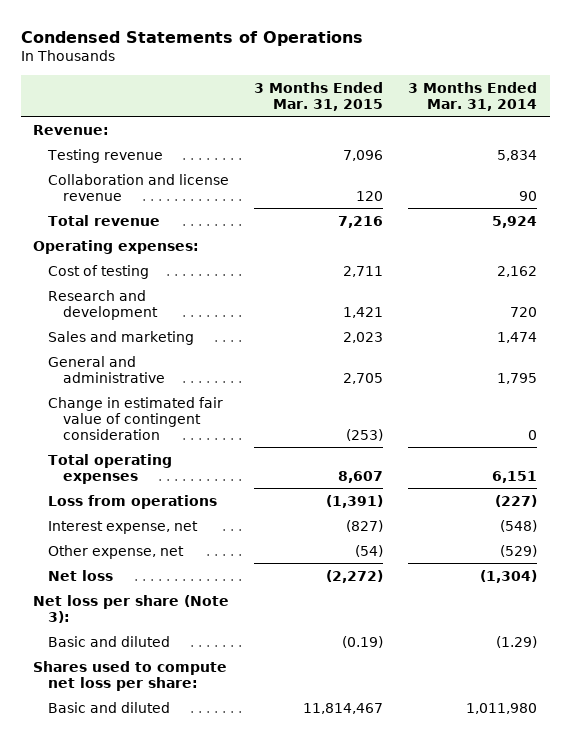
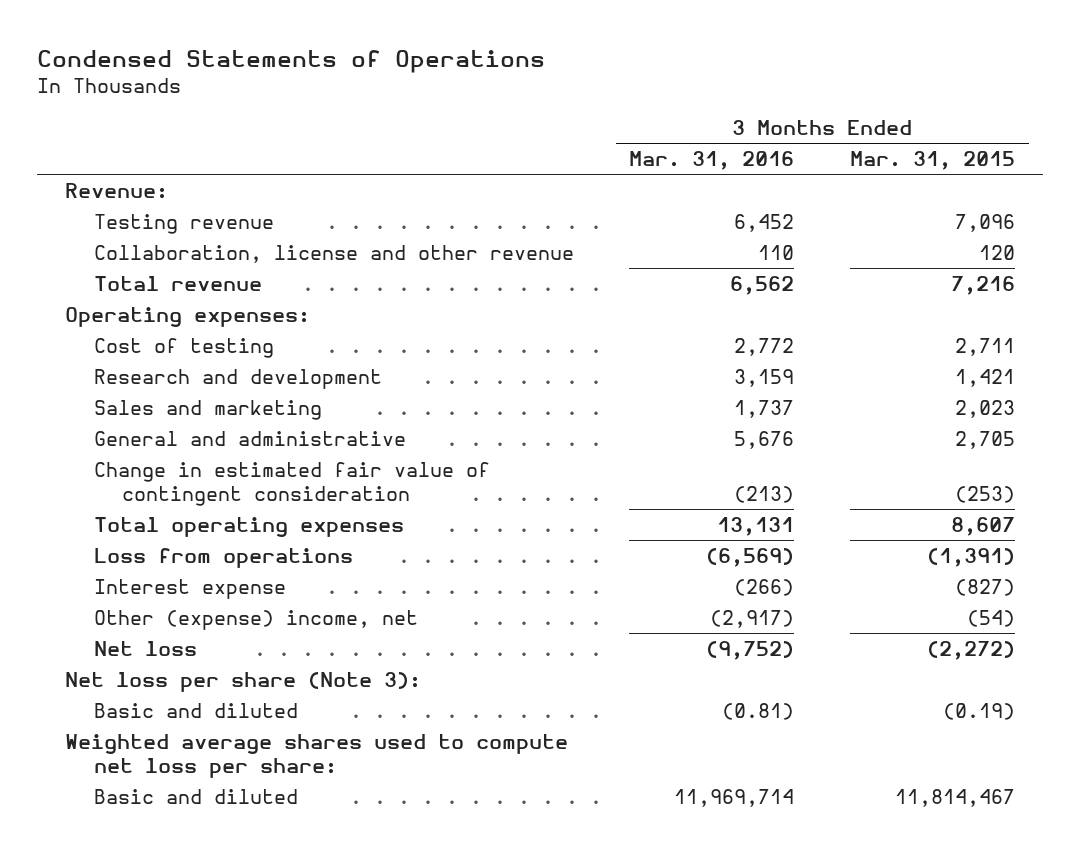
- | 3 Months Ended Mar. 31, 2015 | 3 Months Ended Mar. 31, 2014
+ | 3 Months Ended Mar. 31, 2016 | 3 Months Ended Mar. 31, 2015
- Collaboration and license revenue | 120 | 90
+ Collaboration, license and other revenue | 110 | 120
- Interest expense, net | (827) | (548)
- Other expense, net | (54) | (529)
+ Interest expense | (266) | (827)
+ Other (expense) income, net | (2,917) | (54)
- Shares used to compute net loss per share:
+ Weighted average shares used to compute net loss per share:

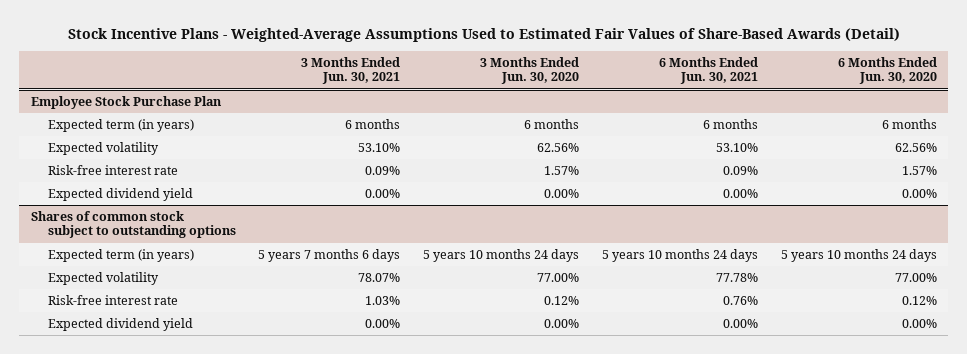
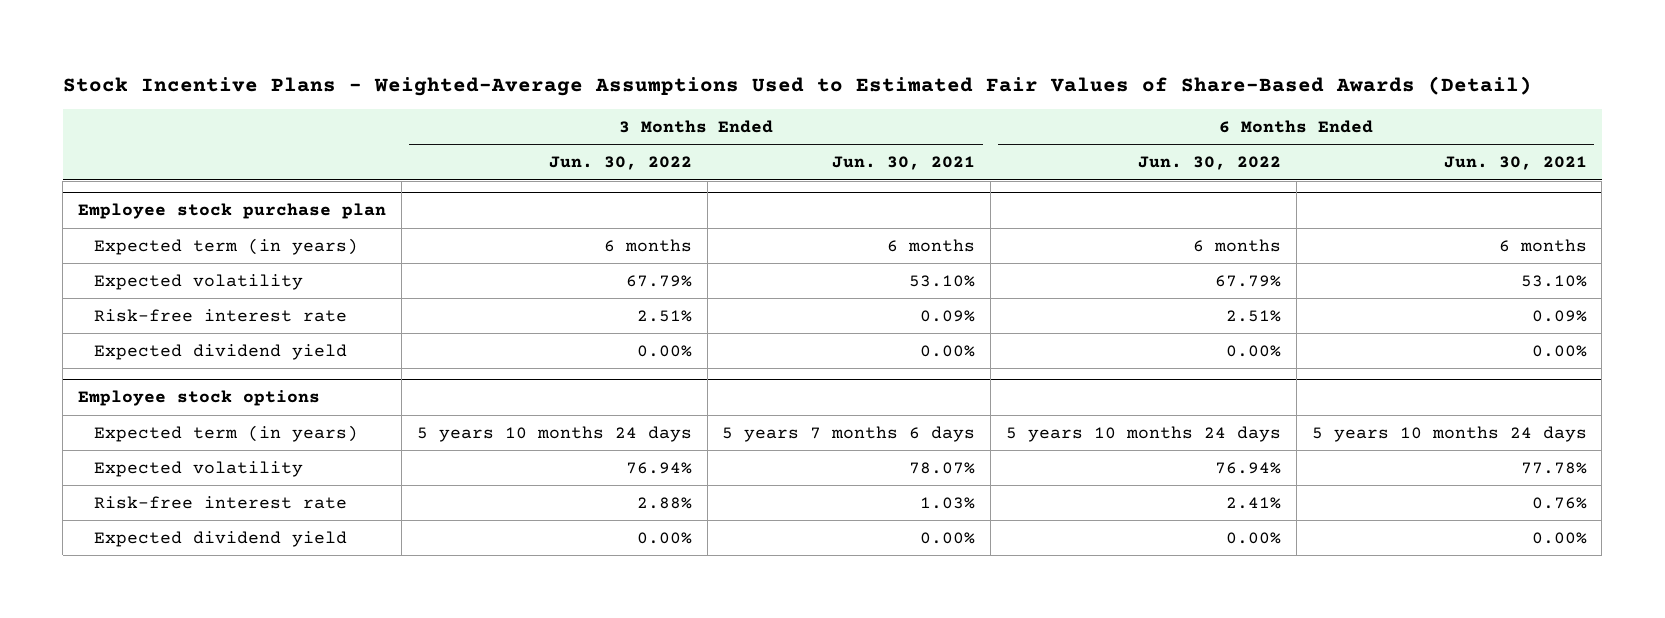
- | 3 Months Ended Jun. 30, 2021 | 3 Months Ended Jun. 30, 2020 | 6 Months Ended Jun. 30, 2021 | 6 Months Ended Jun. 30, 2020
+ | 3 Months Ended Jun. 30, 2022 | 3 Months Ended Jun. 30, 2021 | 6 Months Ended Jun. 30, 2022 | 6 Months Ended Jun. 30, 2021
- Employee Stock Purchase Plan
+ Employee stock purchase plan
- Shares of common stock subject to outstanding options
+ Employee stock options

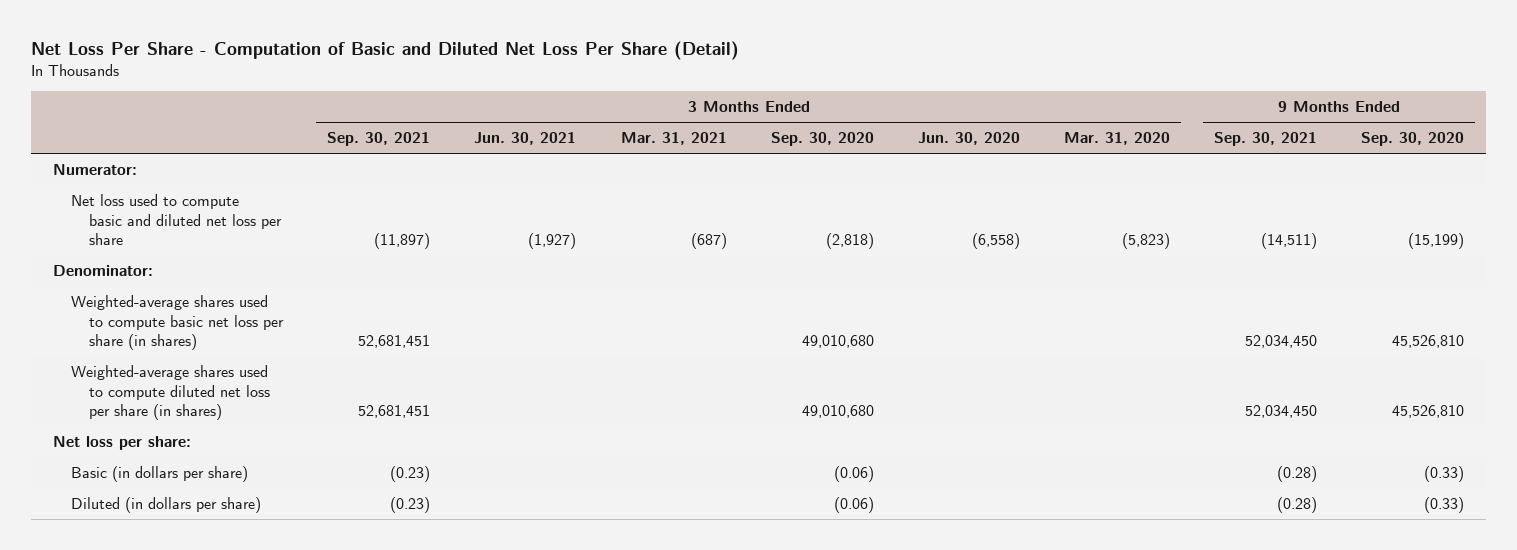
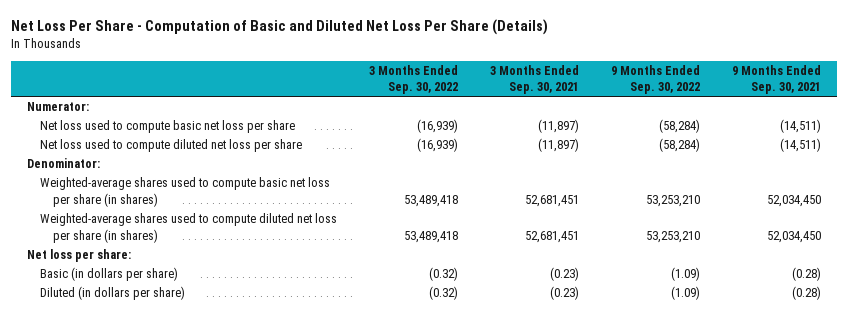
- Net Loss Per Share - Computation of Basic and Diluted Net Loss Per Share (Detail)
+ Net Loss Per Share - Computation of Basic and Diluted Net Loss Per Share (Details)
- | 3 Months Ended Sep. 30, 2021 | 3 Months Ended Jun. 30, 2021 | 3 Months Ended Mar. 31, 2021 | 3 Months Ended Sep. 30, 2020 | 3 Months Ended Jun. 30, 2020 | 3 Months Ended Mar. 31, 2020 | 9 Months Ended Sep. 30, 2021 | 9 Months Ended Sep. 30, 2020
+ | 3 Months Ended Sep. 30, 2022 | 3 Months Ended Sep. 30, 2021 | 9 Months Ended Sep. 30, 2022 | 9 Months Ended Sep. 30, 2021
- Net loss used to compute basic and diluted net loss per share | (11,897) | (1,927) | (687) | (2,818) | (6,558) | (5,823) | (14,511) | (15,199)
+ Net loss used to compute basic net loss per share | (16,939) | (11,897) | (58,284) | (14,511)
+ Net loss used to compute diluted net loss per share | (16,939) | (11,897) | (58,284) | (14,511)

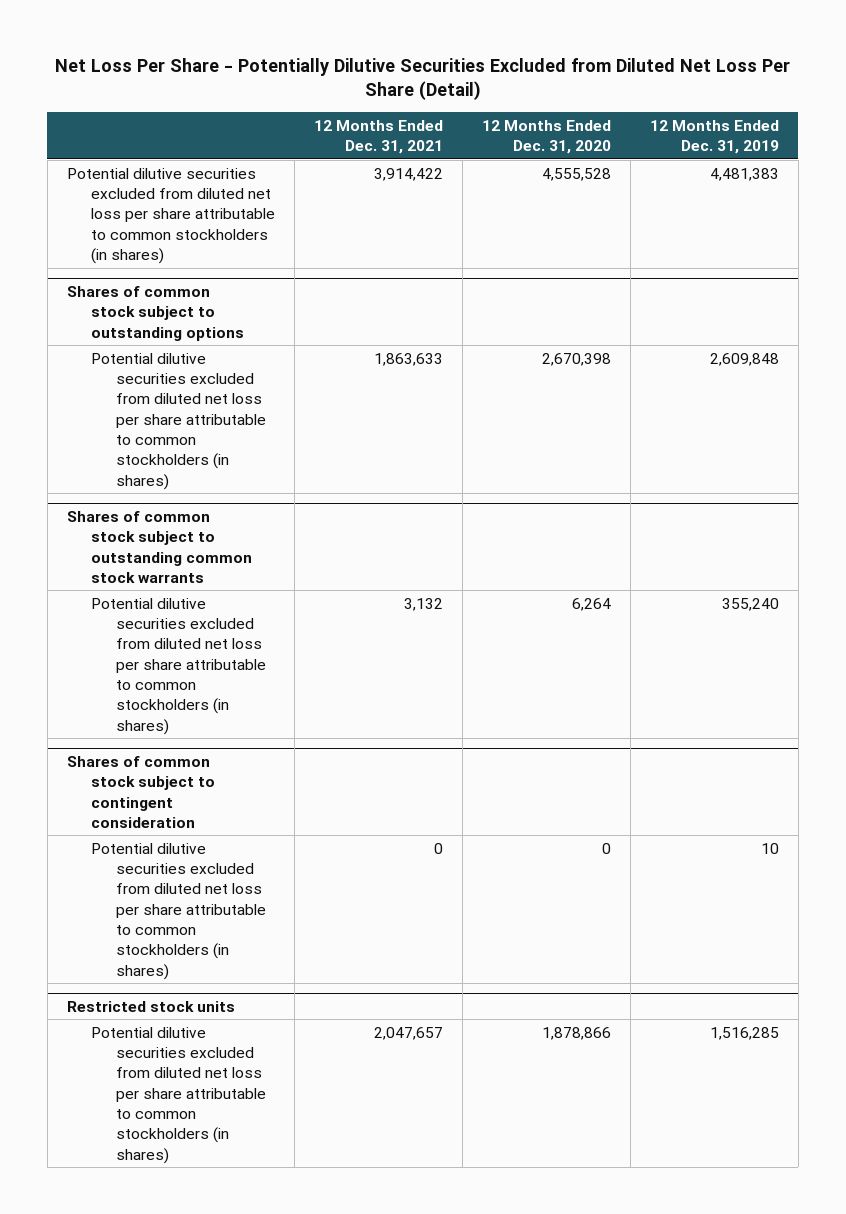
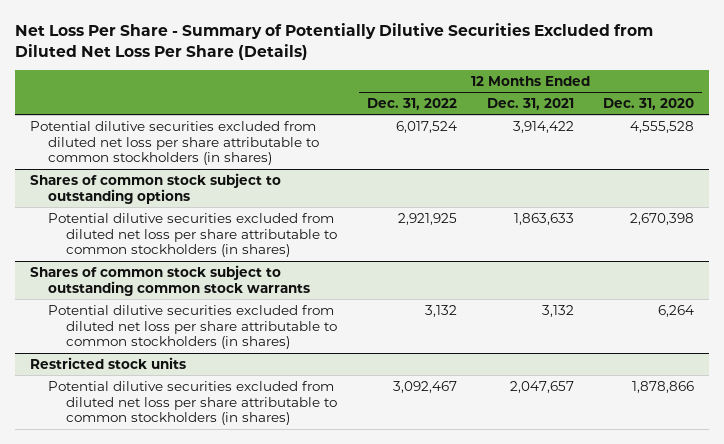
- Net Loss Per Share - Potentially Dilutive Securities Excluded from Diluted Net Loss Per Share (Detail)
+ Net Loss Per Share - Summary of Potentially Dilutive Securities Excluded from Diluted Net Loss Per Share (Details)
- | 12 Months Ended Dec. 31, 2021 | 12 Months Ended Dec. 31, 2020 | 12 Months Ended Dec. 31, 2019
+ | 12 Months Ended Dec. 31, 2022 | 12 Months Ended Dec. 31, 2021 | 12 Months Ended Dec. 31, 2020
- Shares of common stock subject to contingent consideration
- Potential dilutive securities excluded from diluted net loss per share attributable to common stockholders (in shares) | 0 | 0 | 10

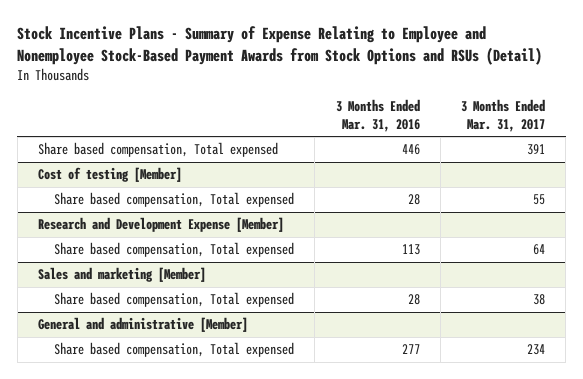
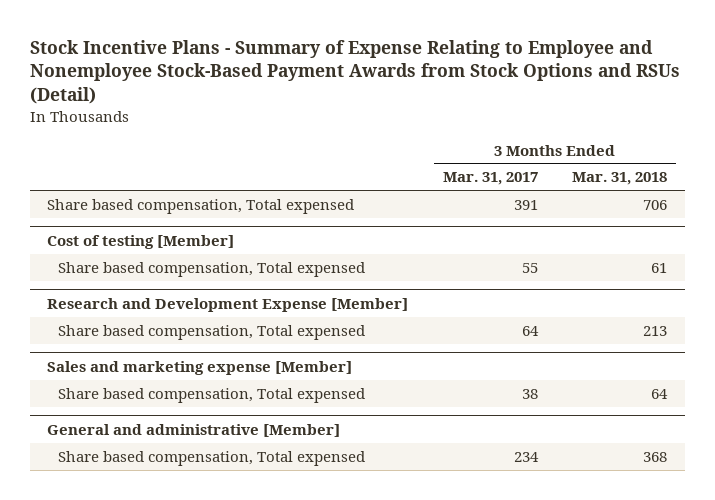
- | 3 Months Ended Mar. 31, 2016 | 3 Months Ended Mar. 31, 2017
+ | 3 Months Ended Mar. 31, 2017 | 3 Months Ended Mar. 31, 2018
- Sales and marketing [Member]
+ Sales and marketing expense [Member]

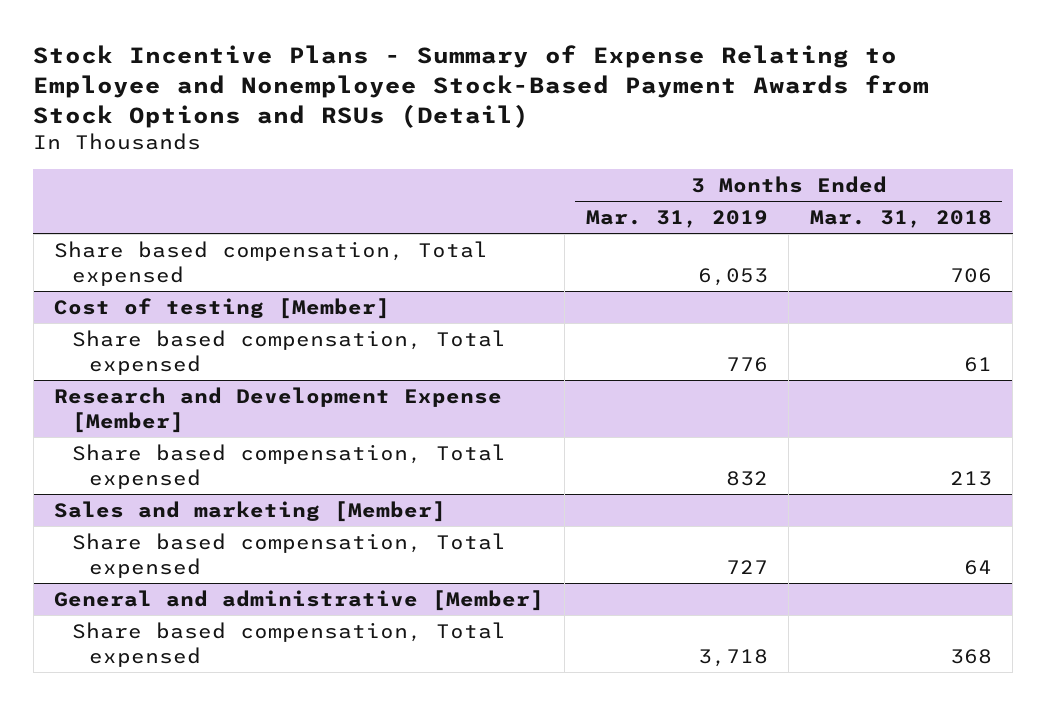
- | 3 Months Ended Mar. 31, 2017 | 3 Months Ended Mar. 31, 2018
+ | 3 Months Ended Mar. 31, 2019 | 3 Months Ended Mar. 31, 2018
- Sales and marketing expense [Member]
+ Sales and marketing [Member]

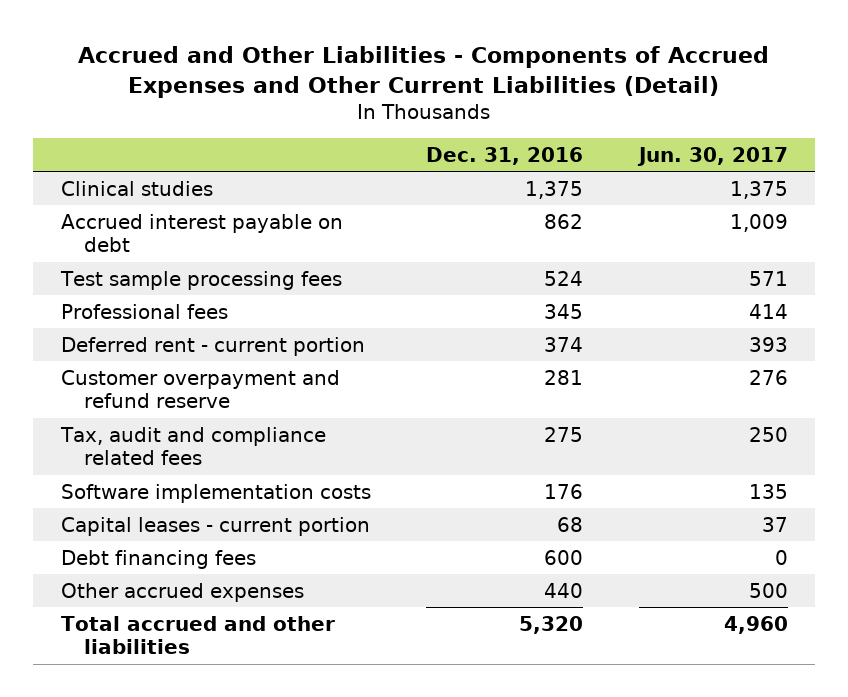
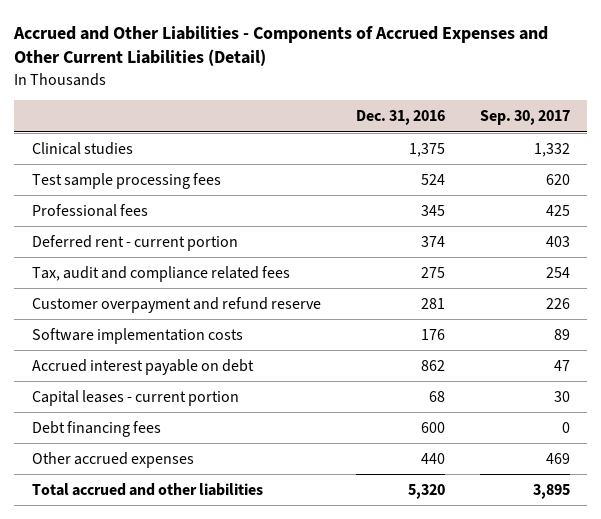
- | Dec. 31, 2016 | Jun. 30, 2017
+ | Dec. 31, 2016 | Sep. 30, 2017
moved down: Customer overpayment and refund reserve | 281 | 226
moved down: Accrued interest payable on debt | 862 | 47

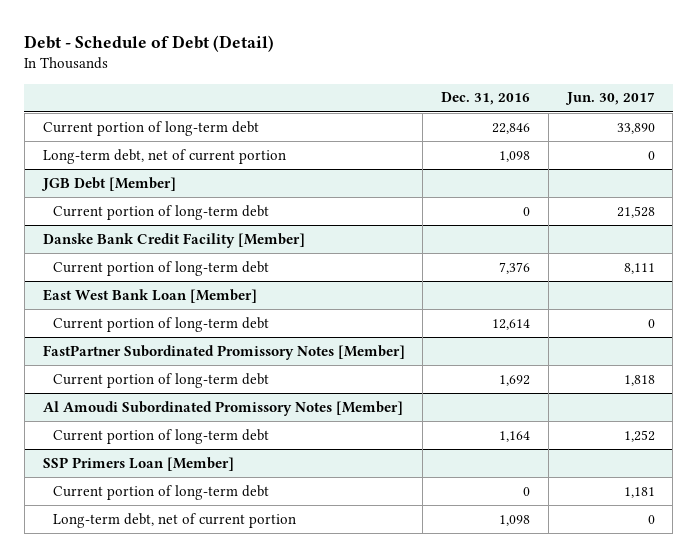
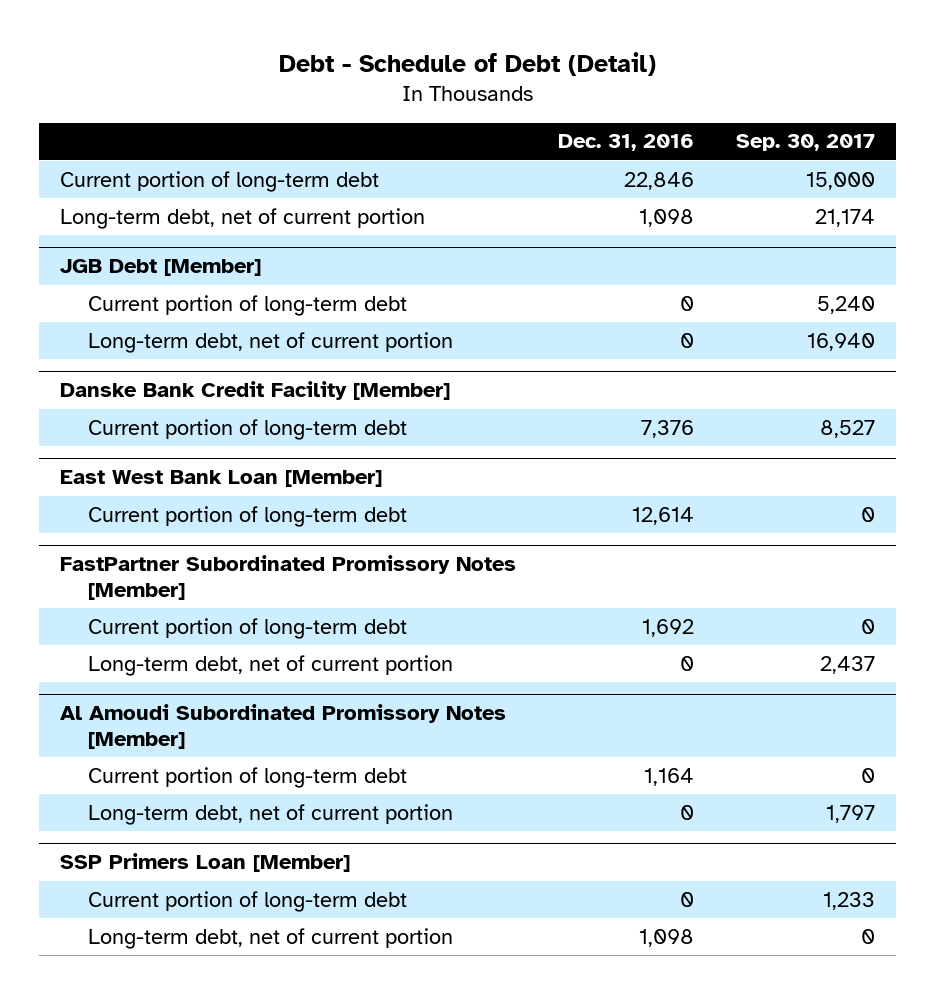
- | Dec. 31, 2016 | Jun. 30, 2017
+ | Dec. 31, 2016 | Sep. 30, 2017
@ JGB Debt [Member]
+ Long-term debt, net of current portion | 0 | 16,940
@ FastPartner Subordinated Promissory Notes [Member]
+ Long-term debt, net of current portion | 0 | 2,437
@ Al Amoudi Subordinated Promissory Notes [Member]
+ Long-term debt, net of current portion | 0 | 1,797

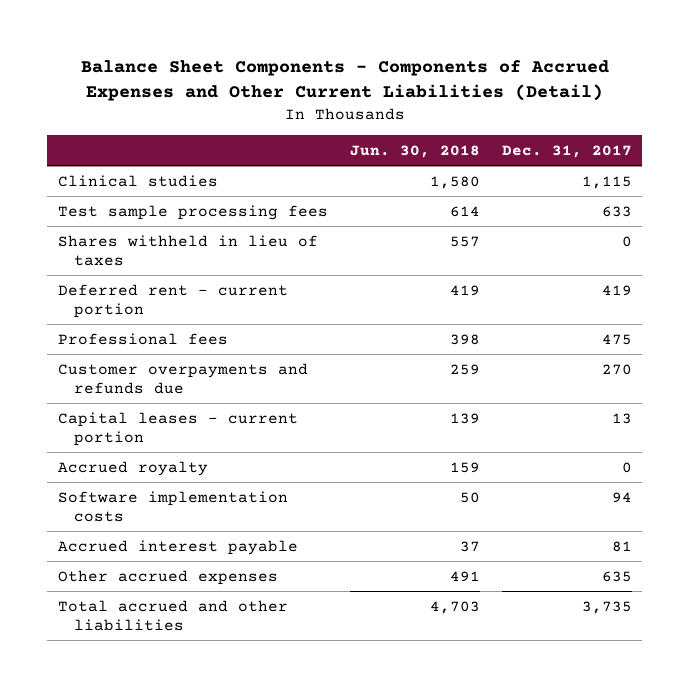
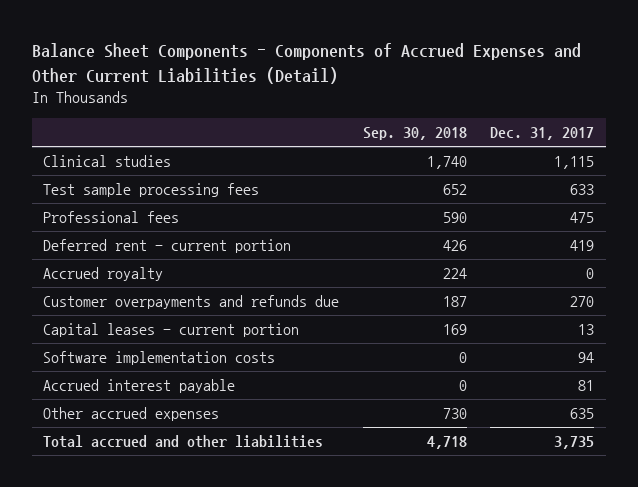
- | Jun. 30, 2018 | Dec. 31, 2017
+ | Sep. 30, 2018 | Dec. 31, 2017
- Shares withheld in lieu of taxes | 557 | 0
moved down: Deferred rent - current portion | 426 | 419
moved up: Accrued royalty | 224 | 0

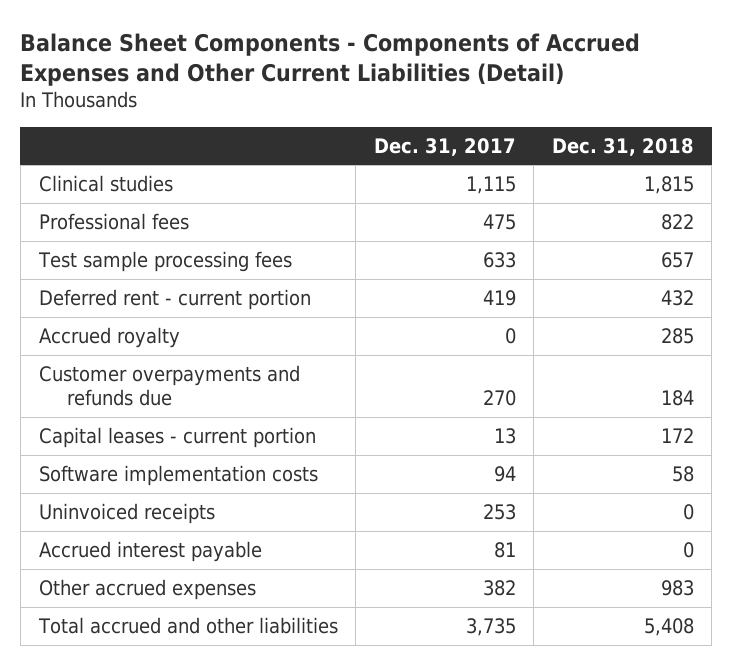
- | Sep. 30, 2018 | Dec. 31, 2017
+ | Dec. 31, 2017 | Dec. 31, 2018
moved down: Test sample processing fees | 633 | 657
+ Uninvoiced receipts | 253 | 0
- Other accrued expenses | 730 | 635
+ Other accrued expenses | 382 | 983

